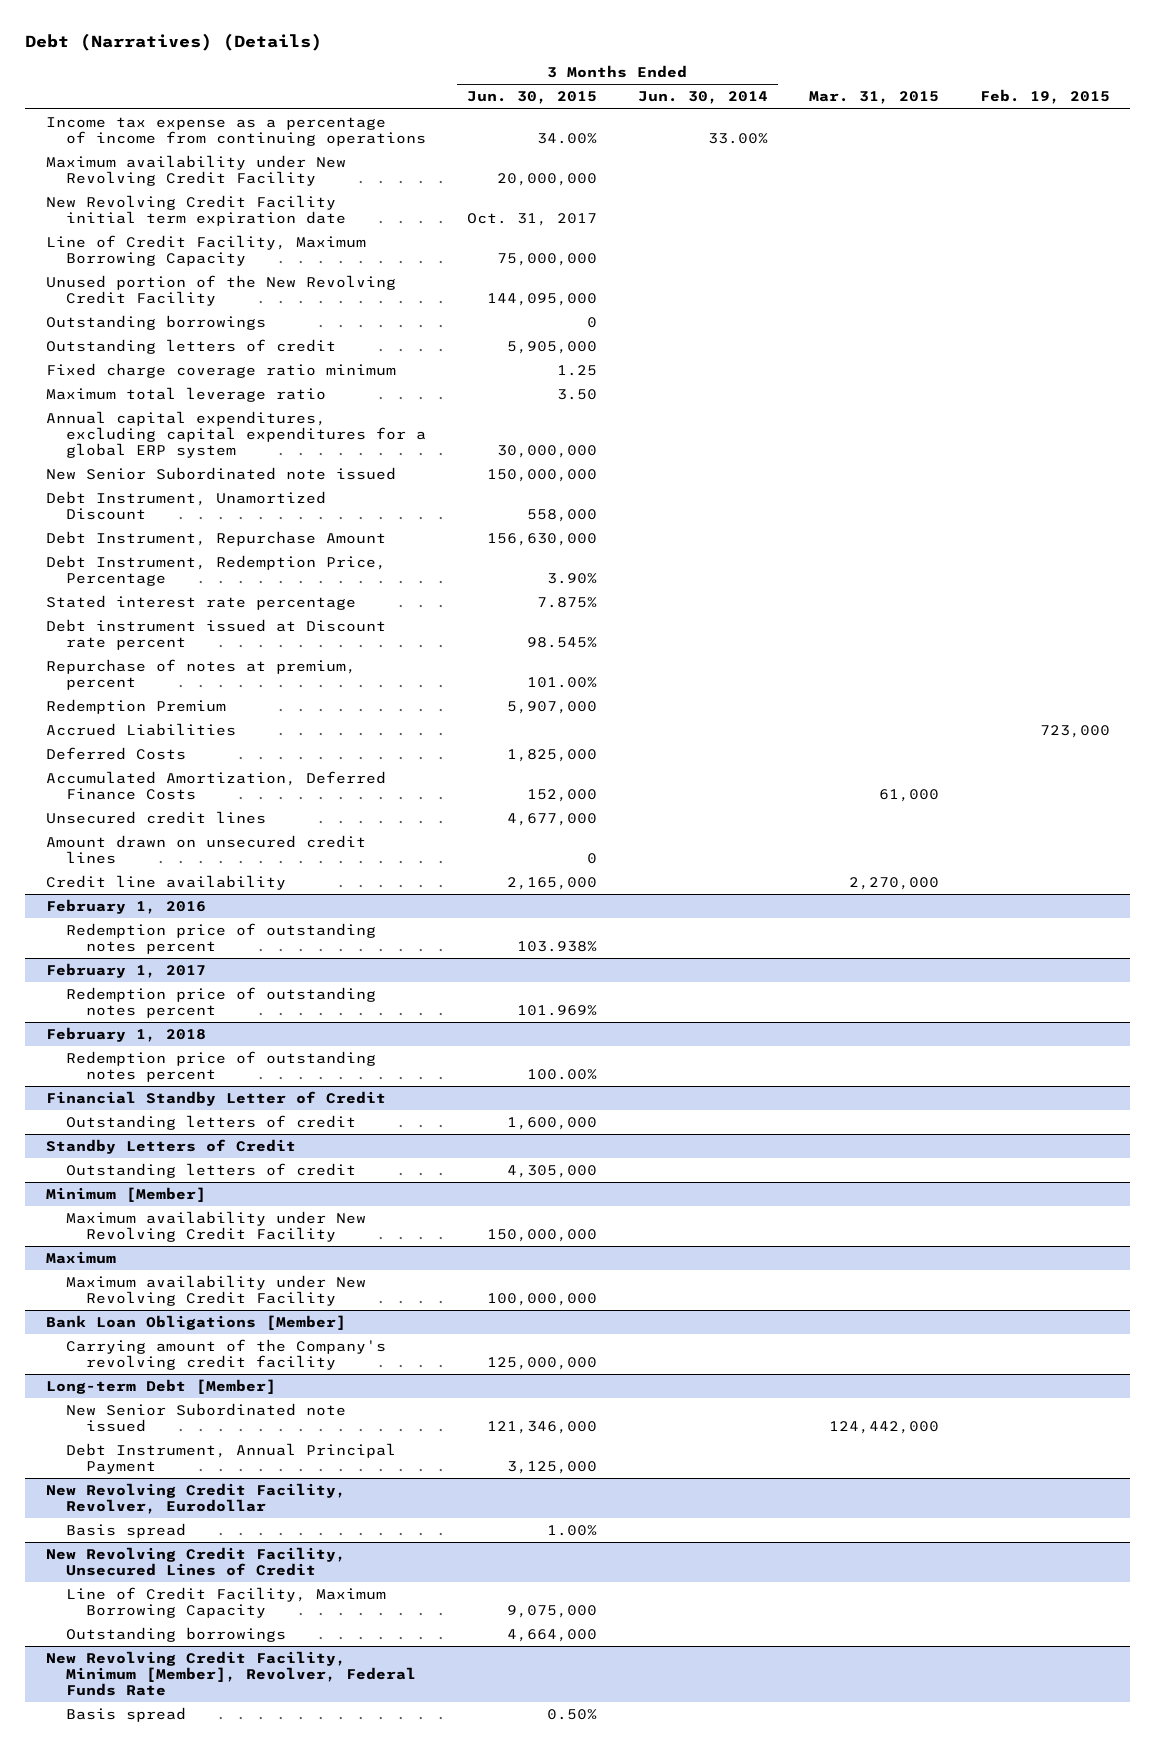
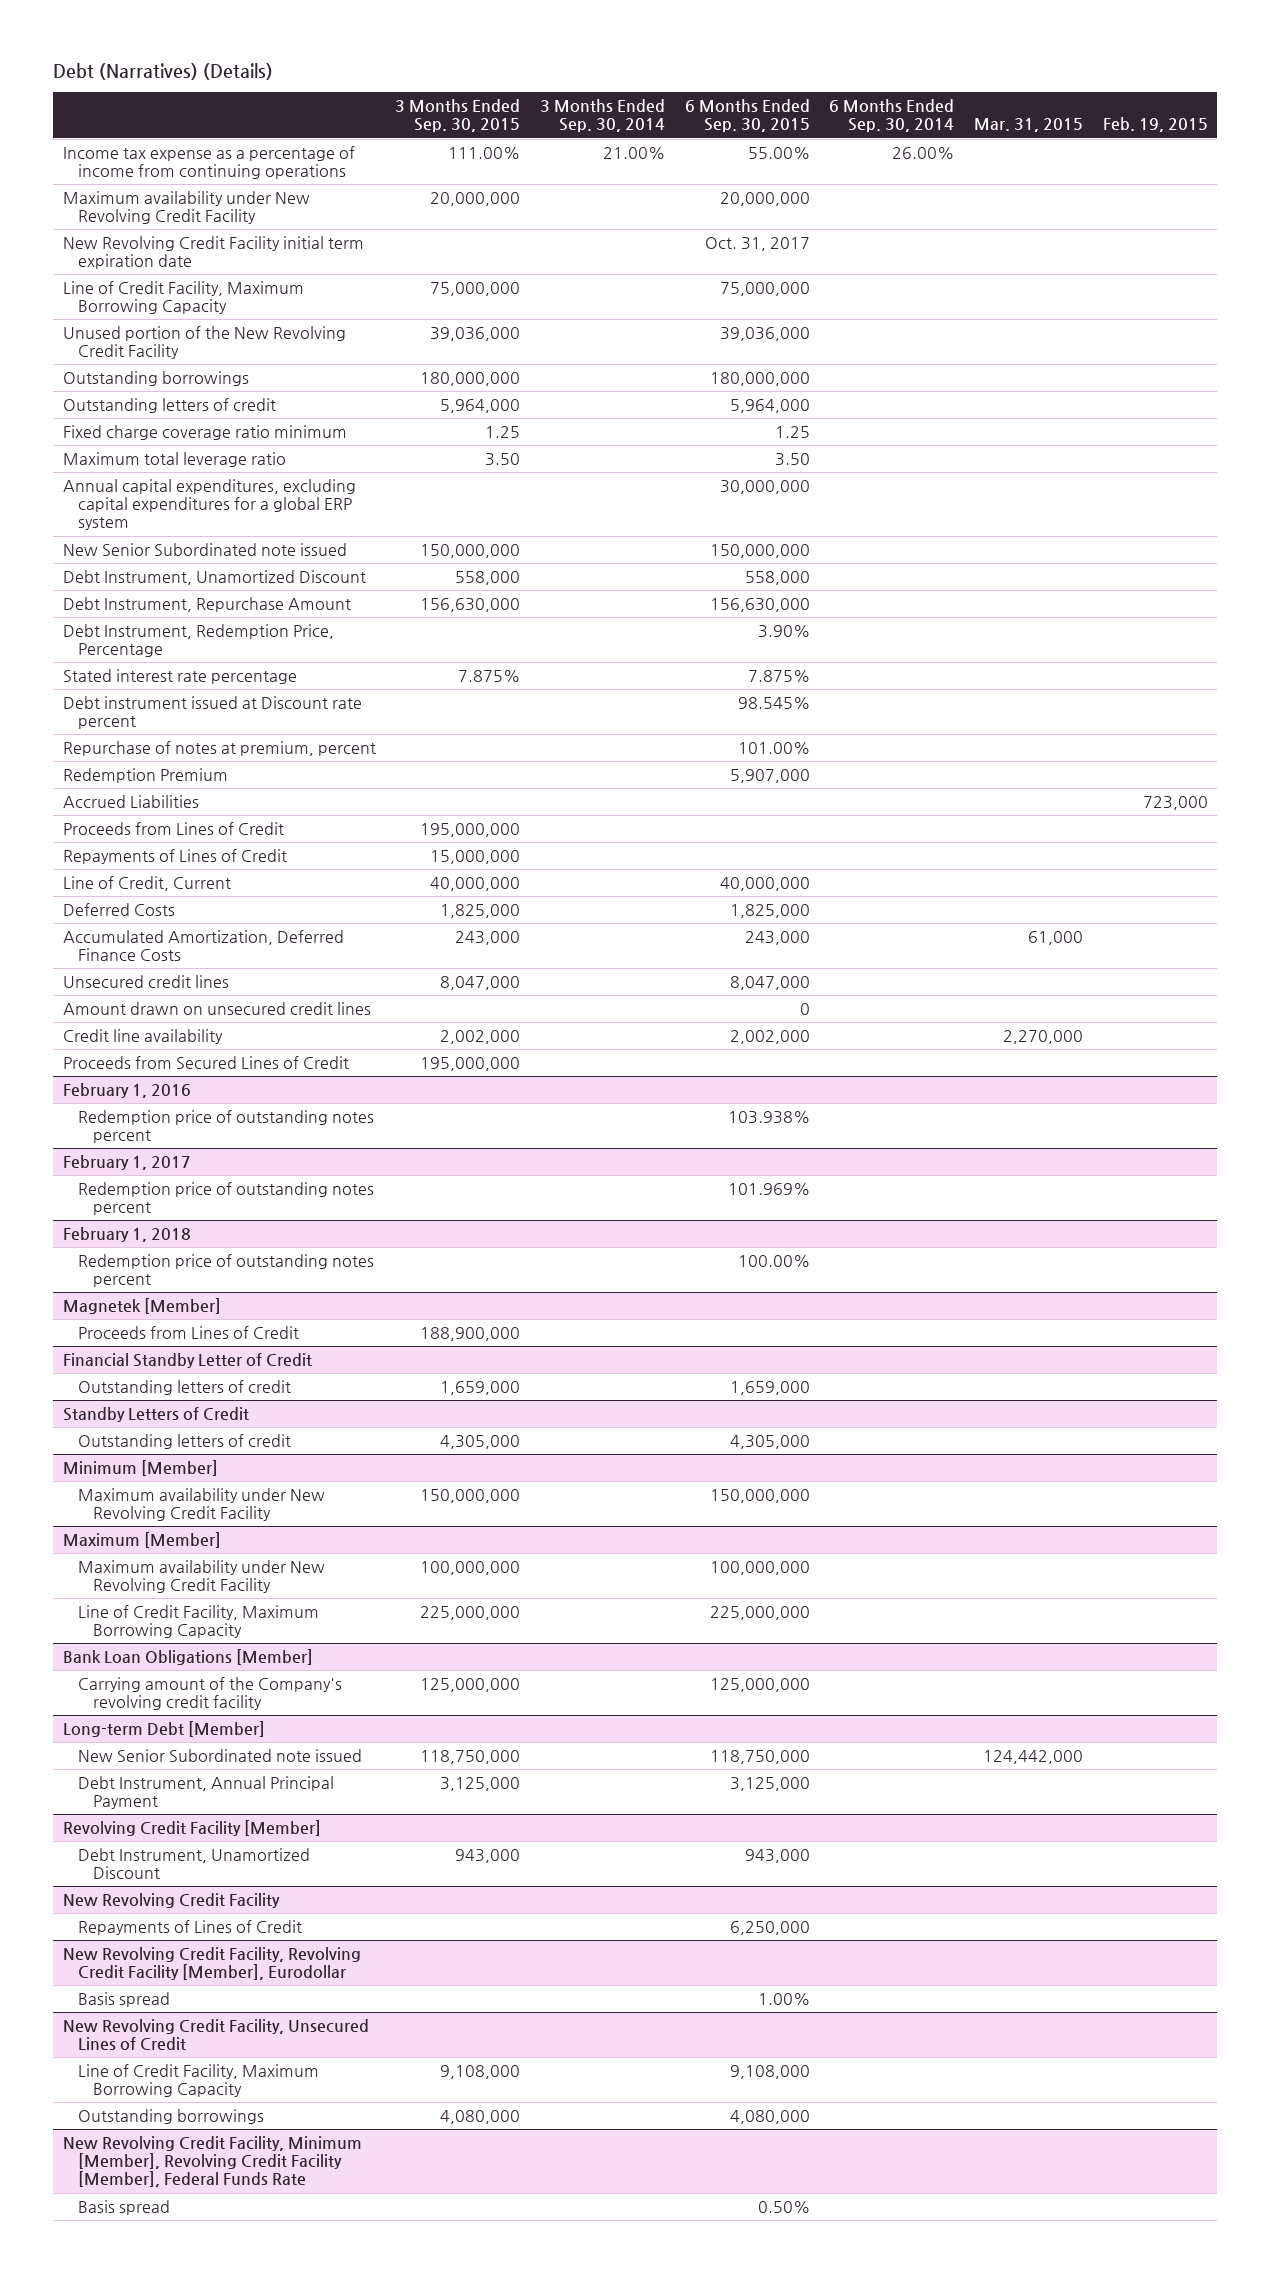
- | 3 Months Ended Jun. 30, 2015 | 3 Months Ended Jun. 30, 2014 | Mar. 31, 2015 | Feb. 19, 2015
+ | 3 Months Ended Sep. 30, 2015 | 3 Months Ended Sep. 30, 2014 | 6 Months Ended Sep. 30, 2015 | 6 Months Ended Sep. 30, 2014 | Mar. 31, 2015 | Feb. 19, 2015
+ Proceeds from Lines of Credit | 195,000,000 | | | | |
+ Repayments of Lines of Credit | 15,000,000 | | | | |
+ Line of Credit, Current | 40,000,000 | | 40,000,000 | | |
+ Proceeds from Secured Lines of Credit | 195,000,000 | | | | |
+ Magnetek [Member]
+ Proceeds from Lines of Credit | 188,900,000 | | | | |
- Maximum
+ Maximum [Member]
+ Line of Credit Facility, Maximum Borrowing Capacity | 225,000,000 | | 225,000,000 | | |
- New Revolving Credit Facility, Revolver, Eurodollar
+ Revolving Credit Facility [Member]
+ Debt Instrument, Unamortized Discount | 943,000 | | 943,000 | | |
+ New Revolving Credit Facility
+ Repayments of Lines of Credit | | | 6,250,000 | | |
+ New Revolving Credit Facility, Revolving Credit Facility [Member], Eurodollar
- New Revolving Credit Facility, Minimum [Member], Revolver, Federal Funds Rate
+ New Revolving Credit Facility, Minimum [Member], Revolving Credit Facility [Member], Federal Funds Rate

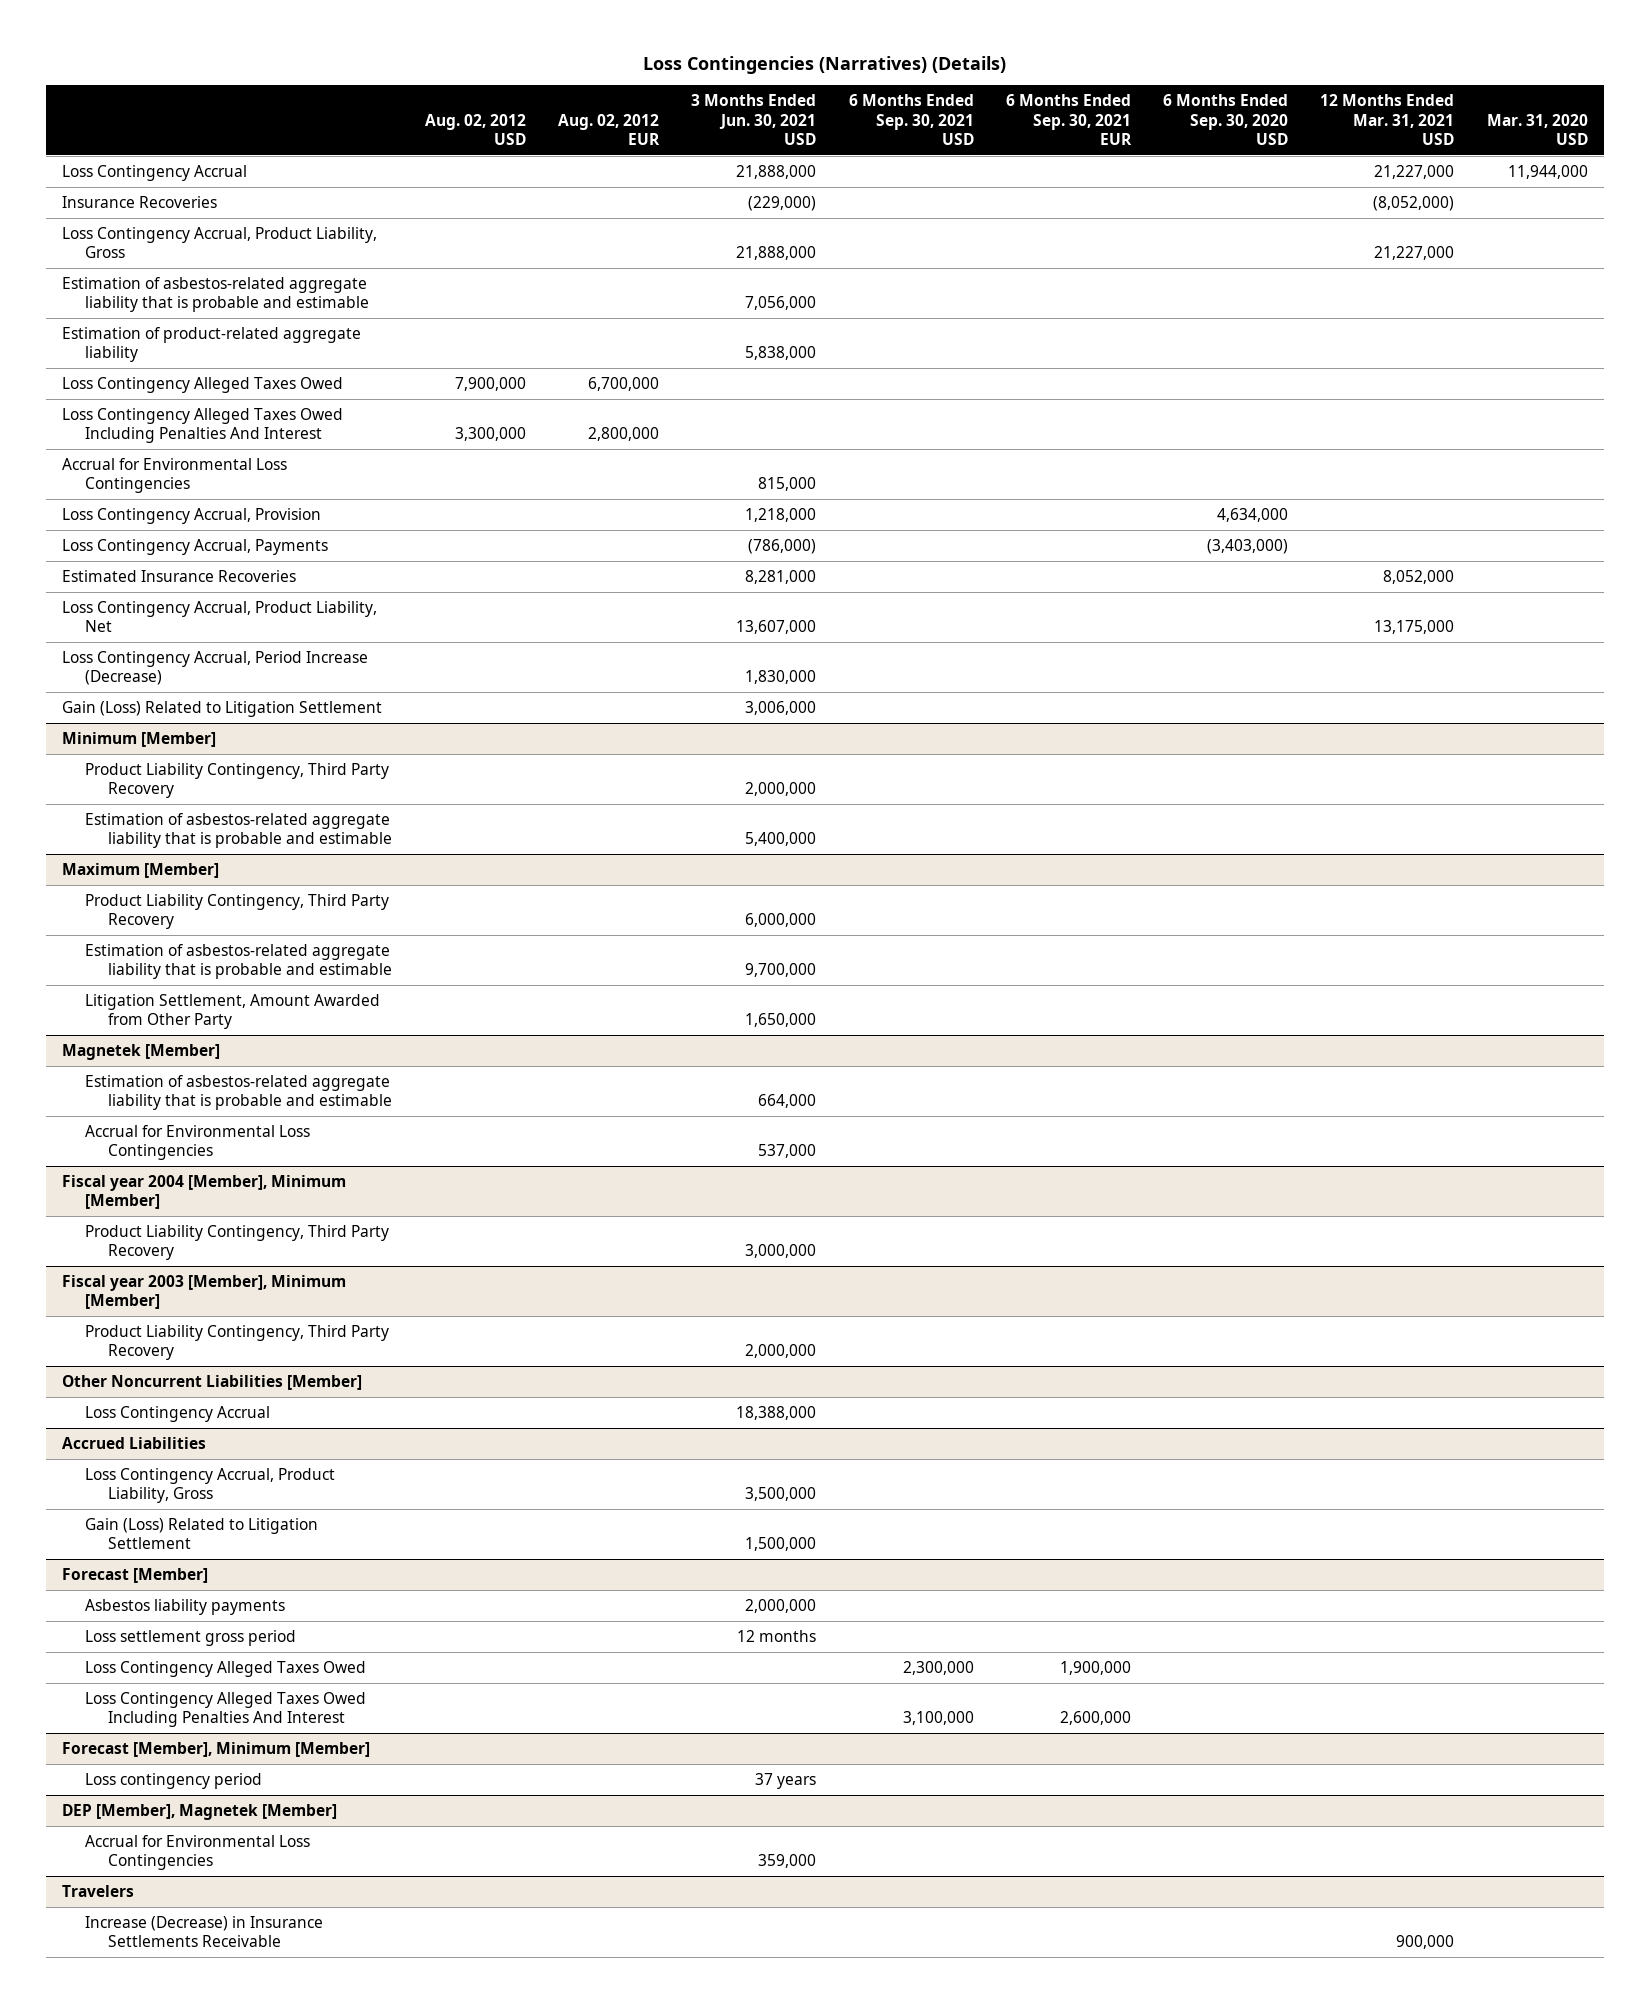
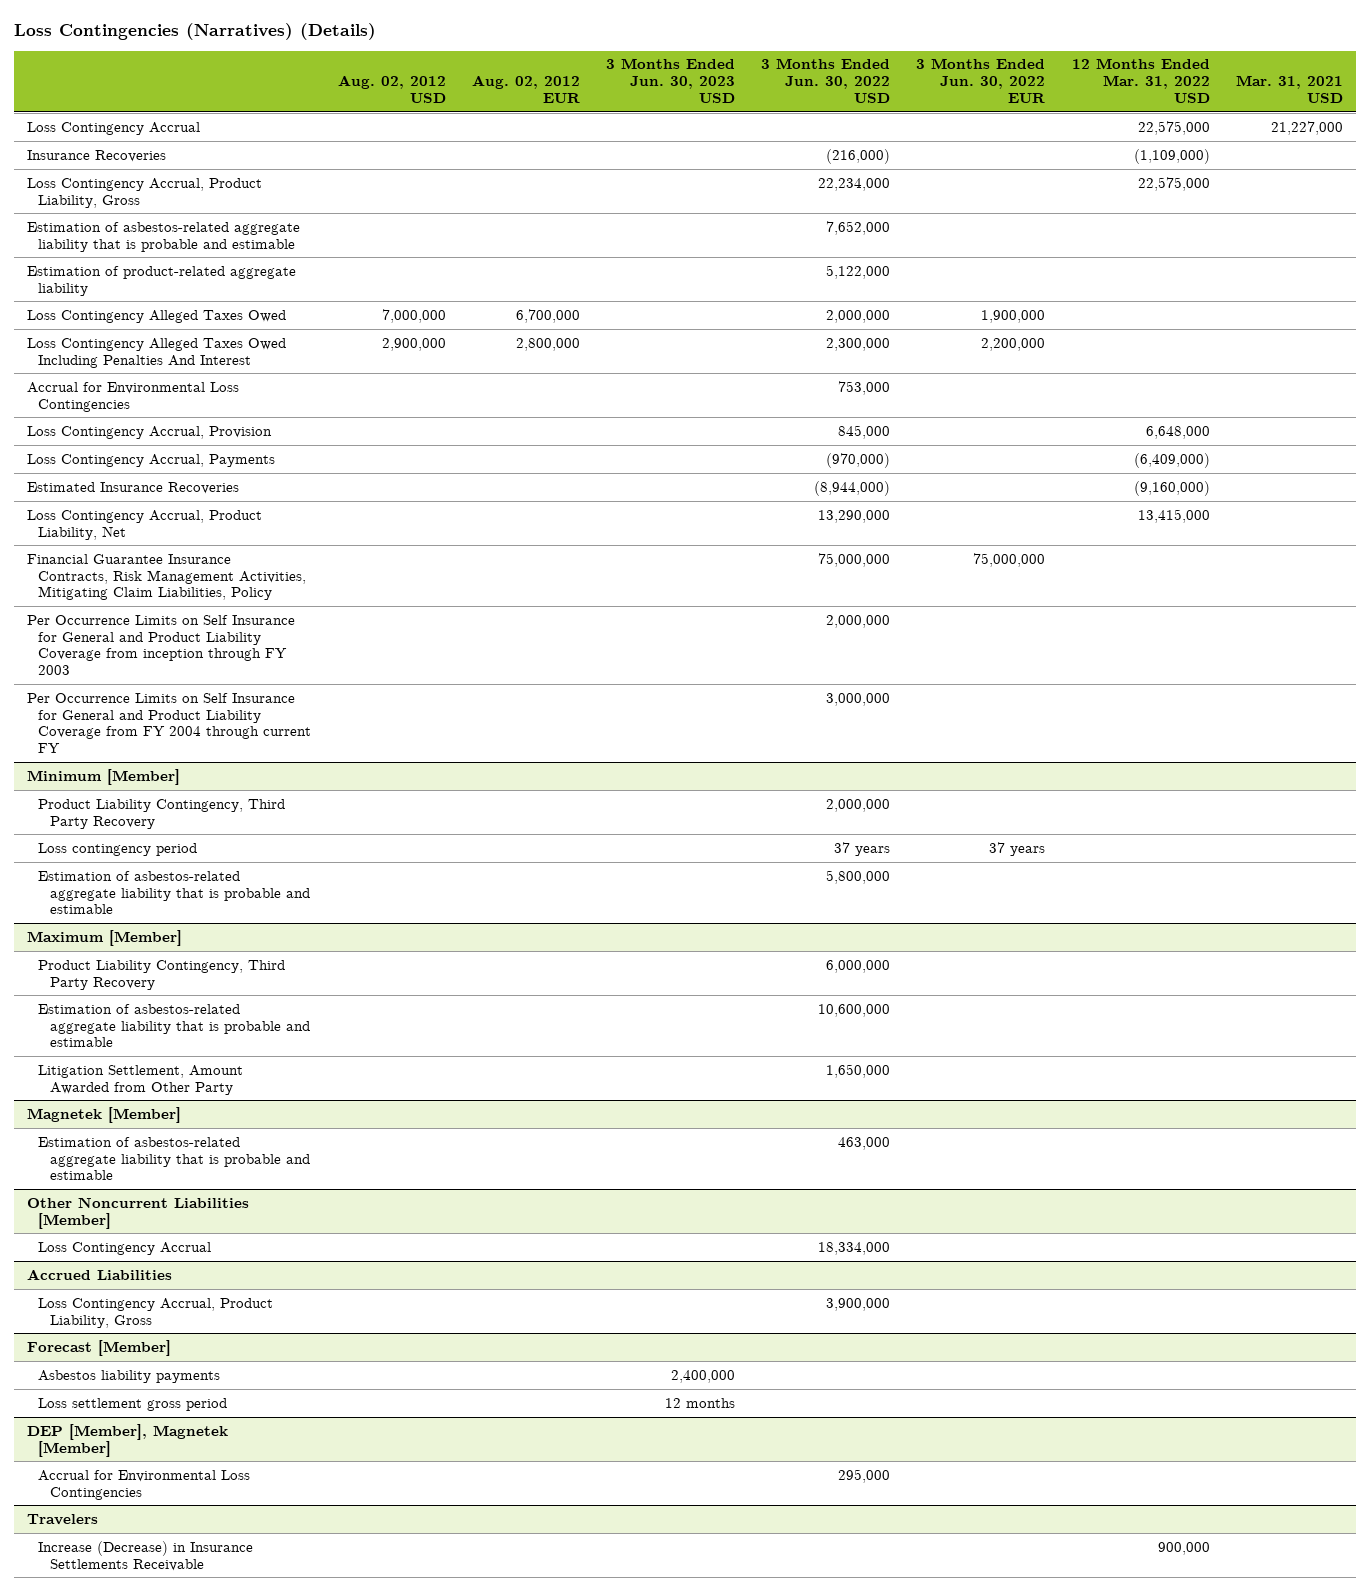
- | Aug. 02, 2012 USD | Aug. 02, 2012 EUR | 3 Months Ended Jun. 30, 2021 USD | 6 Months Ended Sep. 30, 2021 USD | 6 Months Ended Sep. 30, 2021 EUR | 6 Months Ended Sep. 30, 2020 USD | 12 Months Ended Mar. 31, 2021 USD | Mar. 31, 2020 USD
+ | Aug. 02, 2012 USD | Aug. 02, 2012 EUR | 3 Months Ended Jun. 30, 2023 USD | 3 Months Ended Jun. 30, 2022 USD | 3 Months Ended Jun. 30, 2022 EUR | 12 Months Ended Mar. 31, 2022 USD | Mar. 31, 2021 USD
- Loss Contingency Alleged Taxes Owed | 7,900,000 | 6,700,000 | | | | | |
- Loss Contingency Alleged Taxes Owed Including Penalties And Interest | 3,300,000 | 2,800,000 | | | | | |
+ Loss Contingency Alleged Taxes Owed | 7,000,000 | 6,700,000 | | 2,000,000 | 1,900,000 | |
+ Loss Contingency Alleged Taxes Owed Including Penalties And Interest | 2,900,000 | 2,800,000 | | 2,300,000 | 2,200,000 | |
- Loss Contingency Accrual, Period Increase (Decrease) | | | 1,830,000 | | | | |
- Gain (Loss) Related to Litigation Settlement | | | 3,006,000 | | | | |
+ Financial Guarantee Insurance Contracts, Risk Management Activities, Mitigating Claim Liabilities, Policy | | | | 75,000,000 | 75,000,000 | |
+ Per Occurrence Limits on Self Insurance for General and Product Liability Coverage from inception through FY 2003 | | | | 2,000,000 | | |
+ Per Occurrence Limits on Self Insurance for General and Product Liability Coverage from FY 2004 through current FY | | | | 3,000,000 | | |
@ Minimum [Member]
+ Loss contingency period | | | | 37 years | 37 years | |
@ Magnetek [Member]
- Accrual for Environmental Loss Contingencies | | | 537,000 | | | | |
- Fiscal year 2004 [Member], Minimum [Member]
- Product Liability Contingency, Third Party Recovery | | | 3,000,000 | | | | |
- Fiscal year 2003 [Member], Minimum [Member]
- Product Liability Contingency, Third Party Recovery | | | 2,000,000 | | | | |
@ Accrued Liabilities
- Gain (Loss) Related to Litigation Settlement | | | 1,500,000 | | | | |
@ Forecast [Member]
- Loss Contingency Alleged Taxes Owed | | | | 2,300,000 | 1,900,000 | | |
- Loss Contingency Alleged Taxes Owed Including Penalties And Interest | | | | 3,100,000 | 2,600,000 | | |
- Forecast [Member], Minimum [Member]
- Loss contingency period | | | 37 years | | | | |

